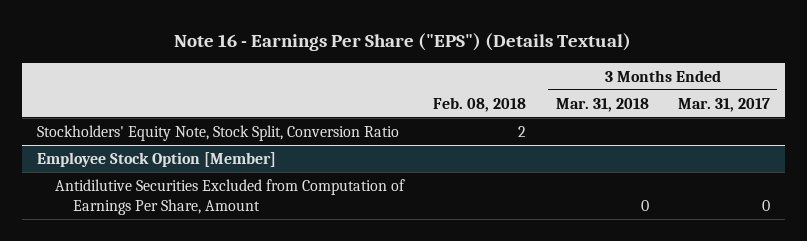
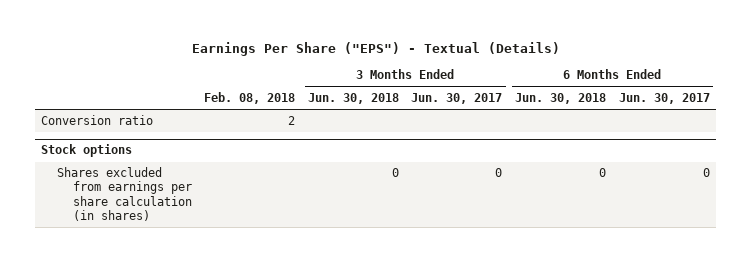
- Note 16 - Earnings Per Share ("EPS") (Details Textual)
+ Earnings Per Share ("EPS") - Textual (Details)
- | Feb. 08, 2018 | 3 Months Ended Mar. 31, 2018 | 3 Months Ended Mar. 31, 2017
+ | Feb. 08, 2018 | 3 Months Ended Jun. 30, 2018 | 3 Months Ended Jun. 30, 2017 | 6 Months Ended Jun. 30, 2018 | 6 Months Ended Jun. 30, 2017
- Stockholders' Equity Note, Stock Split, Conversion Ratio | 2 | |
- Employee Stock Option [Member]
- Antidilutive Securities Excluded from Computation of Earnings Per Share, Amount | | 0 | 0
+ Conversion ratio | 2 | | | |
+ Stock options
+ Shares excluded from earnings per share calculation (in shares) | | 0 | 0 | 0 | 0

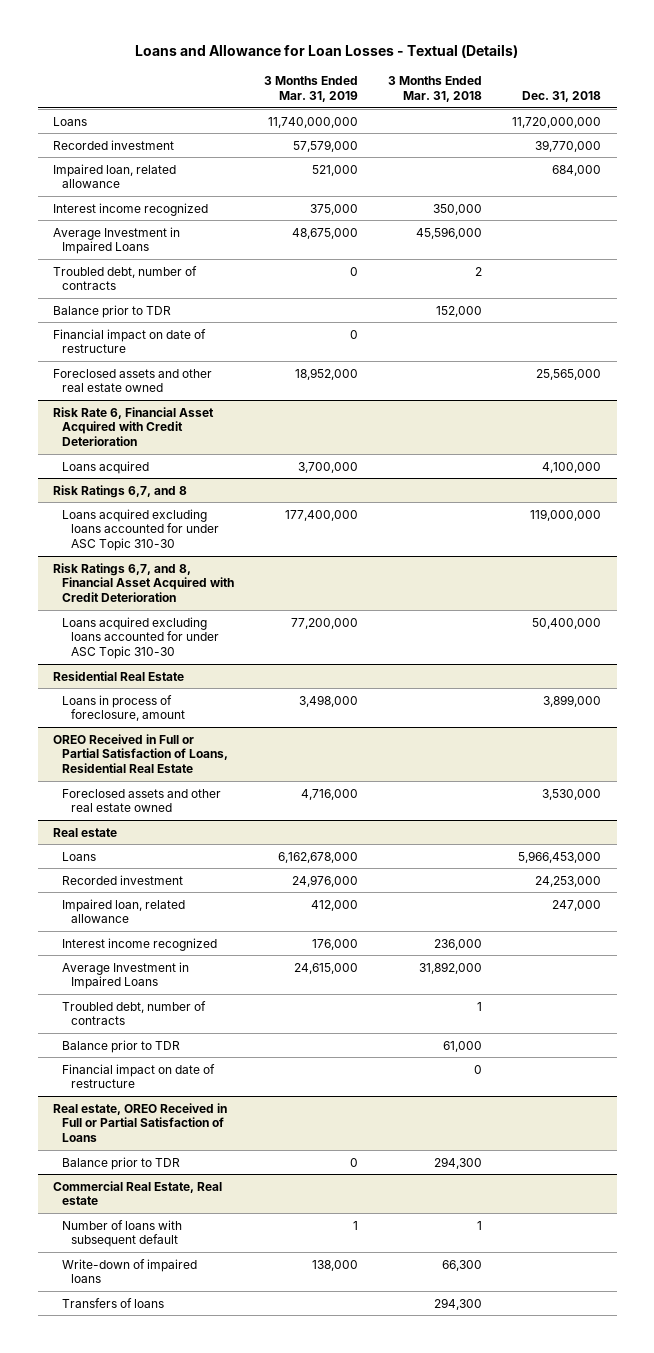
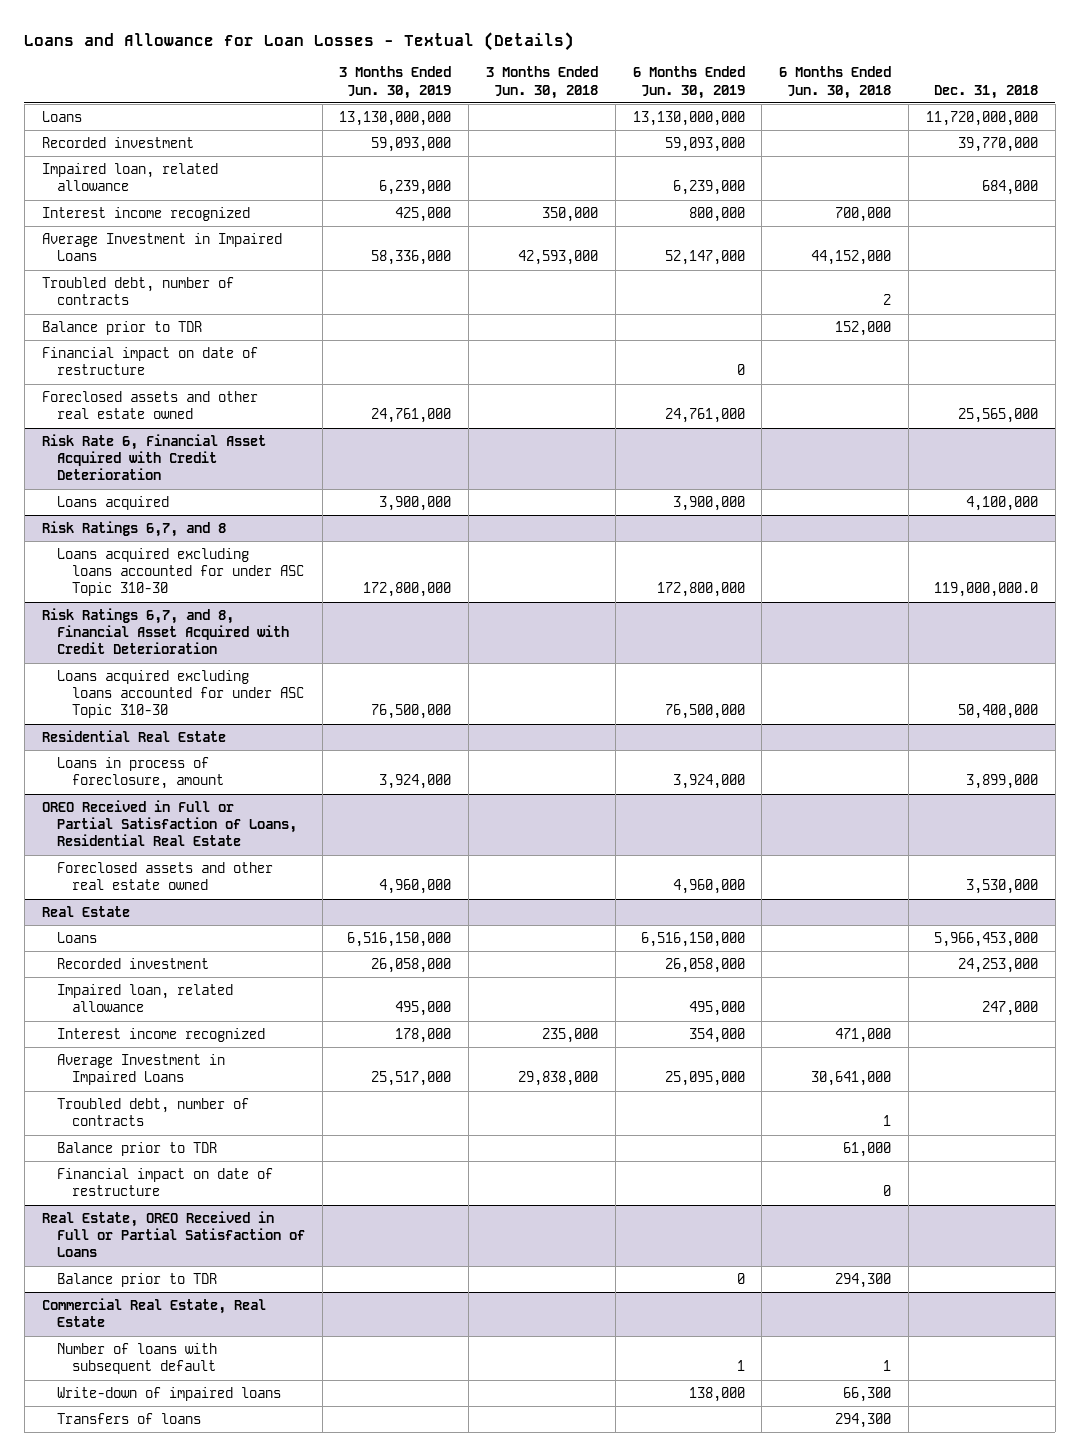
- | 3 Months Ended Mar. 31, 2019 | 3 Months Ended Mar. 31, 2018 | Dec. 31, 2018
+ | 3 Months Ended Jun. 30, 2019 | 3 Months Ended Jun. 30, 2018 | 6 Months Ended Jun. 30, 2019 | 6 Months Ended Jun. 30, 2018 | Dec. 31, 2018
@ Risk Ratings 6,7, and 8
- Loans acquired excluding loans accounted for under ASC Topic 310-30 | 177,400,000 | | 119,000,000
+ Loans acquired excluding loans accounted for under ASC Topic 310-30 | 172,800,000 | | 172,800,000 | | 119,000,000.0
- Real estate
+ Real Estate
- Real estate, OREO Received in Full or Partial Satisfaction of Loans
+ Real Estate, OREO Received in Full or Partial Satisfaction of Loans
- Commercial Real Estate, Real estate
+ Commercial Real Estate, Real Estate

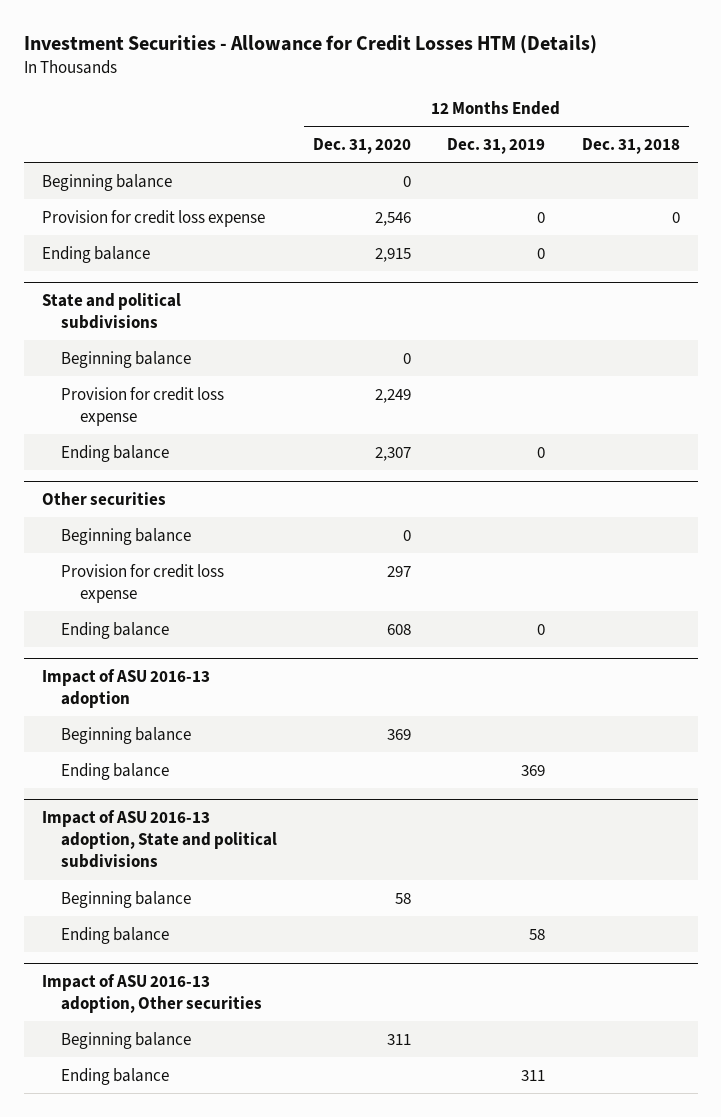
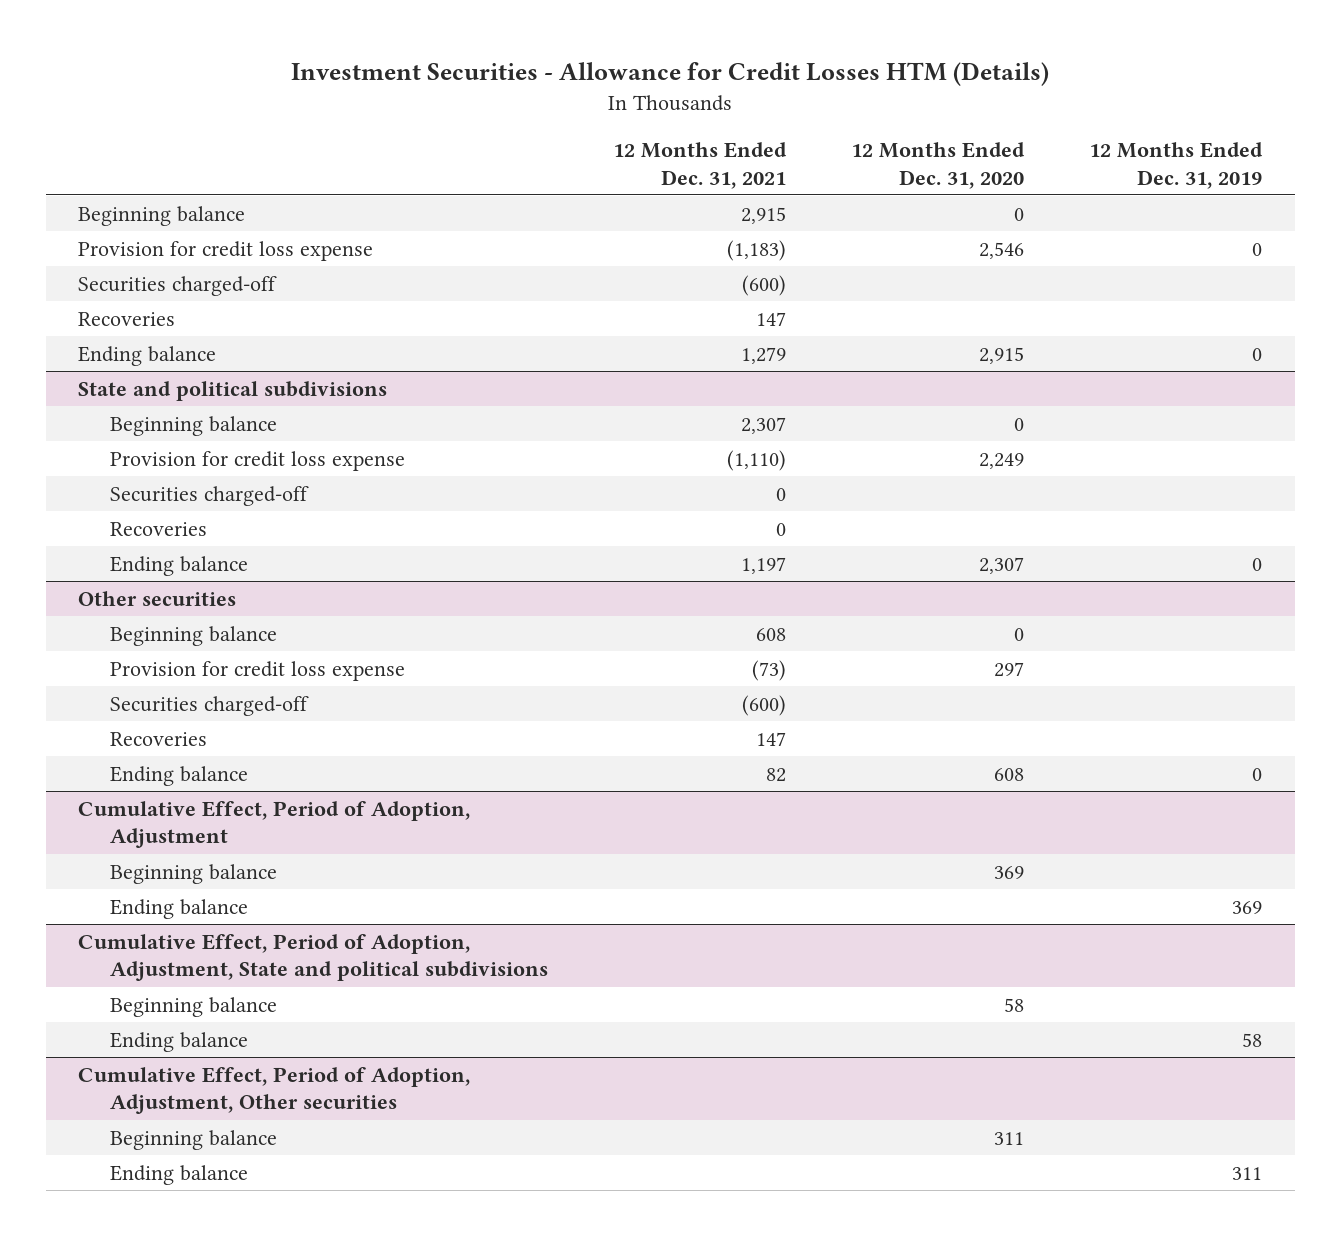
- | 12 Months Ended Dec. 31, 2020 | 12 Months Ended Dec. 31, 2019 | 12 Months Ended Dec. 31, 2018
+ | 12 Months Ended Dec. 31, 2021 | 12 Months Ended Dec. 31, 2020 | 12 Months Ended Dec. 31, 2019
+ Securities charged-off | (600) | |
+ Recoveries | 147 | |
@ State and political subdivisions
+ Securities charged-off | 0 | |
+ Recoveries | 0 | |
@ Other securities
+ Securities charged-off | (600) | |
+ Recoveries | 147 | |
- Impact of ASU 2016-13 adoption
+ Cumulative Effect, Period of Adoption, Adjustment
- Impact of ASU 2016-13 adoption, State and political subdivisions
+ Cumulative Effect, Period of Adoption, Adjustment, State and political subdivisions
- Impact of ASU 2016-13 adoption, Other securities
+ Cumulative Effect, Period of Adoption, Adjustment, Other securities

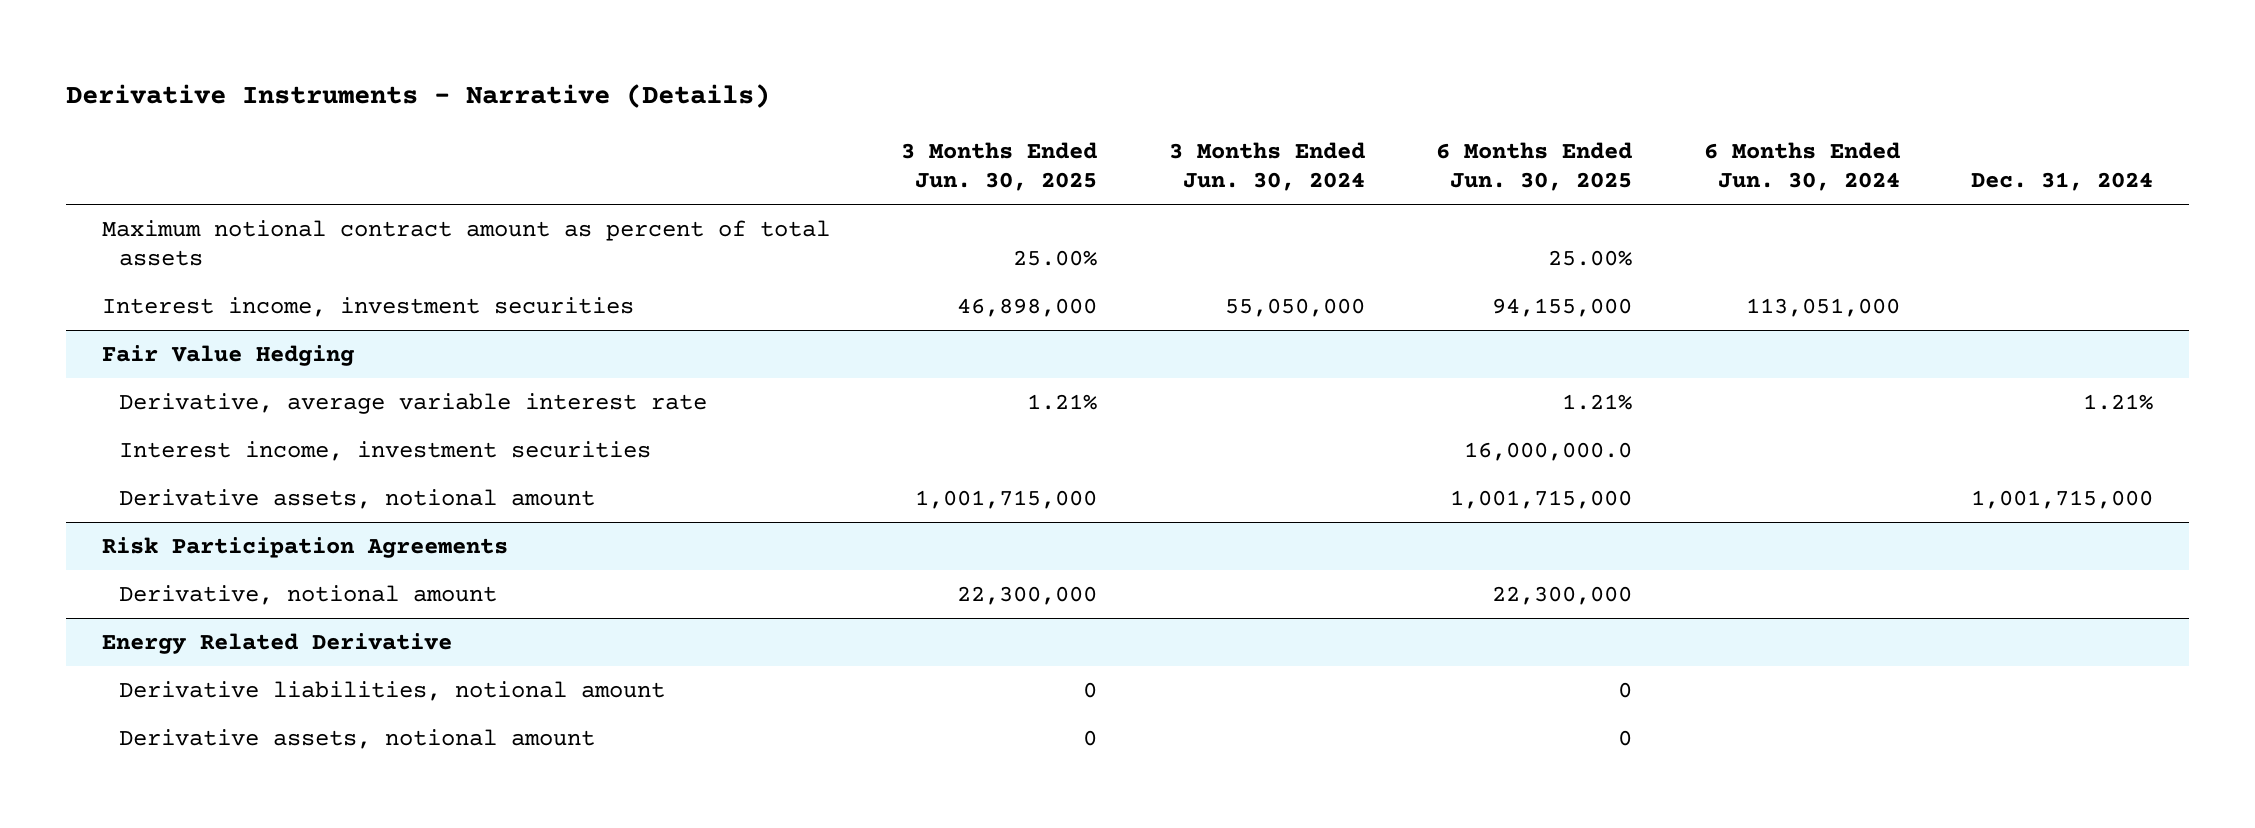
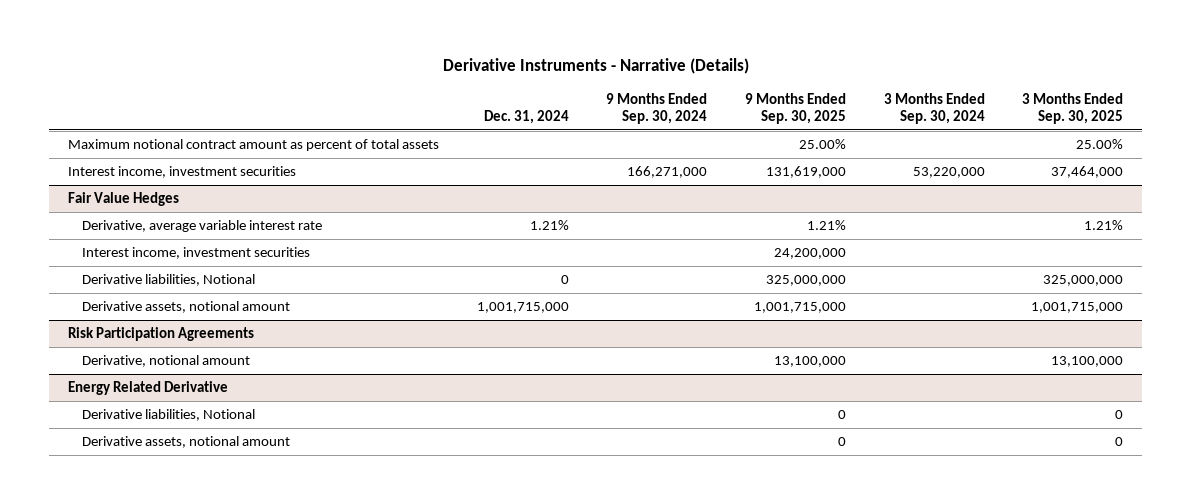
- | 3 Months Ended Jun. 30, 2025 | 3 Months Ended Jun. 30, 2024 | 6 Months Ended Jun. 30, 2025 | 6 Months Ended Jun. 30, 2024 | Dec. 31, 2024
+ | Dec. 31, 2024 | 9 Months Ended Sep. 30, 2024 | 9 Months Ended Sep. 30, 2025 | 3 Months Ended Sep. 30, 2024 | 3 Months Ended Sep. 30, 2025
- Fair Value Hedging
+ Fair Value Hedges
+ Derivative liabilities, Notional | 0 | | 325,000,000 | | 325,000,000
@ Energy Related Derivative
- Derivative liabilities, notional amount | 0 | | 0 | |
+ Derivative liabilities, Notional | | | 0 | | 0

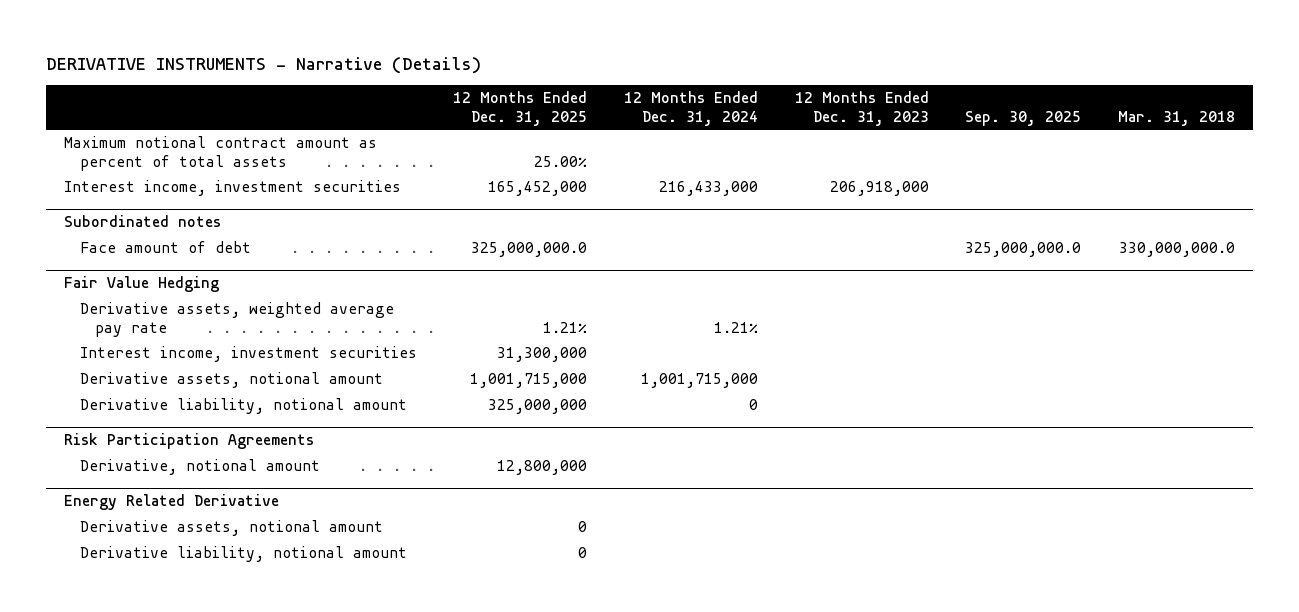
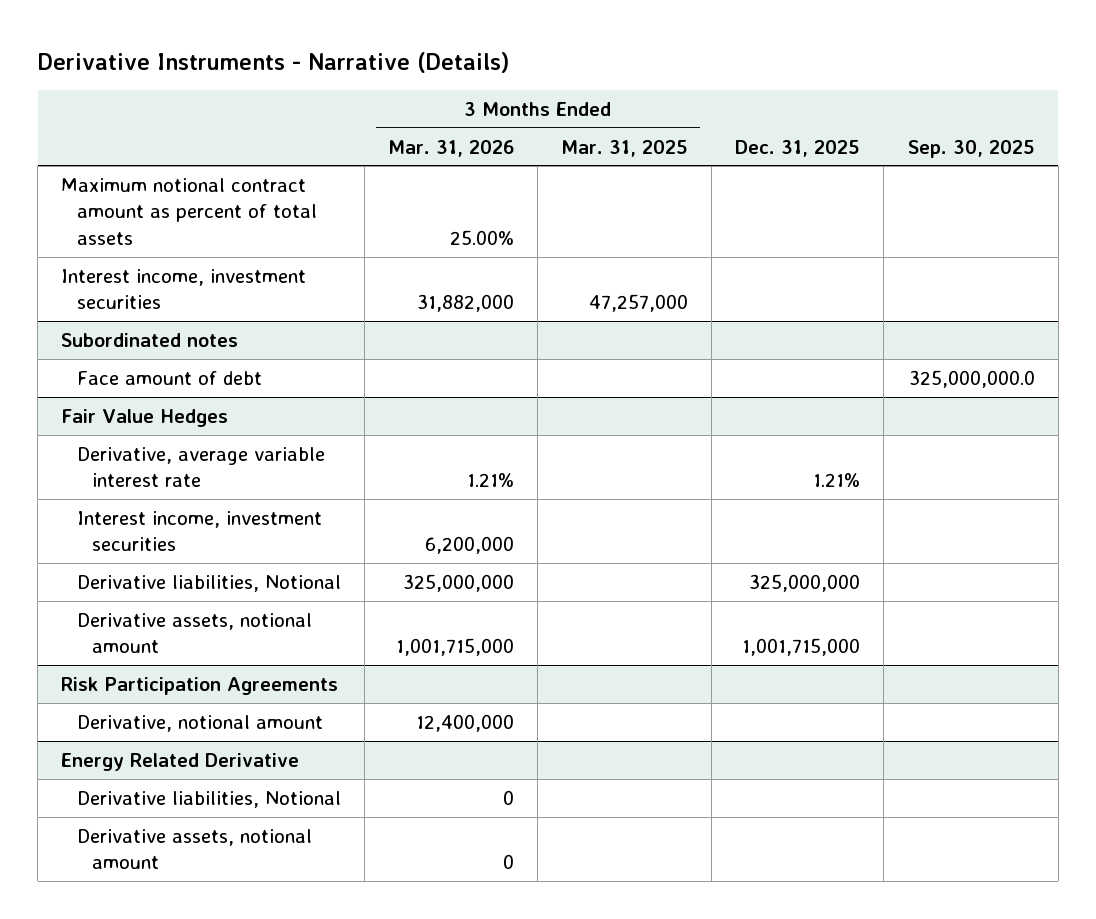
- DERIVATIVE INSTRUMENTS - Narrative (Details)
+ Derivative Instruments - Narrative (Details)
- | 12 Months Ended Dec. 31, 2025 | 12 Months Ended Dec. 31, 2024 | 12 Months Ended Dec. 31, 2023 | Sep. 30, 2025 | Mar. 31, 2018
+ | 3 Months Ended Mar. 31, 2026 | 3 Months Ended Mar. 31, 2025 | Dec. 31, 2025 | Sep. 30, 2025
- Fair Value Hedging
- Derivative assets, weighted average pay rate | 1.21% | 1.21% | | |
+ Fair Value Hedges
+ Derivative, average variable interest rate | 1.21% | | 1.21% |
+ Derivative liabilities, Notional | 325,000,000 | | 325,000,000 |
- Derivative liability, notional amount | 325,000,000 | 0 | | |
@ Energy Related Derivative
+ Derivative liabilities, Notional | 0 | | |
- Derivative liability, notional amount | 0 | | | |

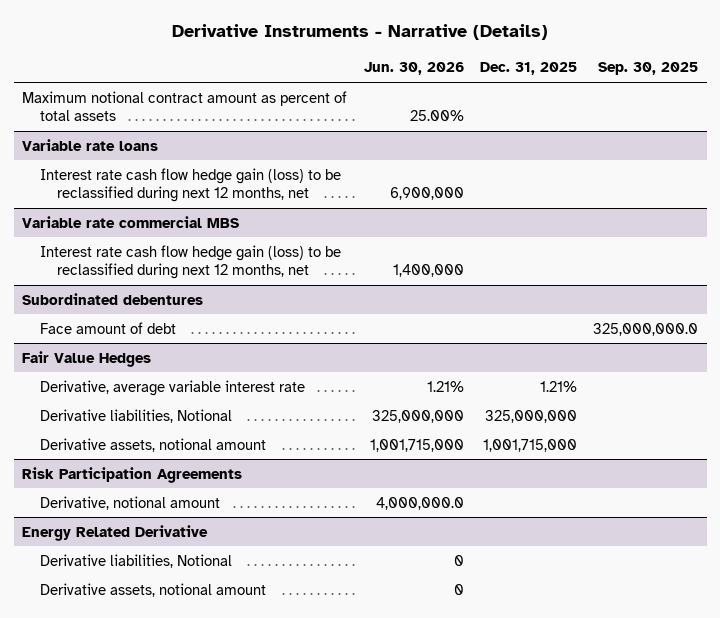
- | 3 Months Ended Mar. 31, 2026 | 3 Months Ended Mar. 31, 2025 | Dec. 31, 2025 | Sep. 30, 2025
+ | Jun. 30, 2026 | Dec. 31, 2025 | Sep. 30, 2025
- Interest income, investment securities | 31,882,000 | 47,257,000 | |
- Subordinated notes
+ Variable rate loans
+ Interest rate cash flow hedge gain (loss) to be reclassified during next 12 months, net | 6,900,000 | |
+ Variable rate commercial MBS
+ Interest rate cash flow hedge gain (loss) to be reclassified during next 12 months, net | 1,400,000 | |
+ Subordinated debentures
@ Fair Value Hedges
- Interest income, investment securities | 6,200,000 | | |

